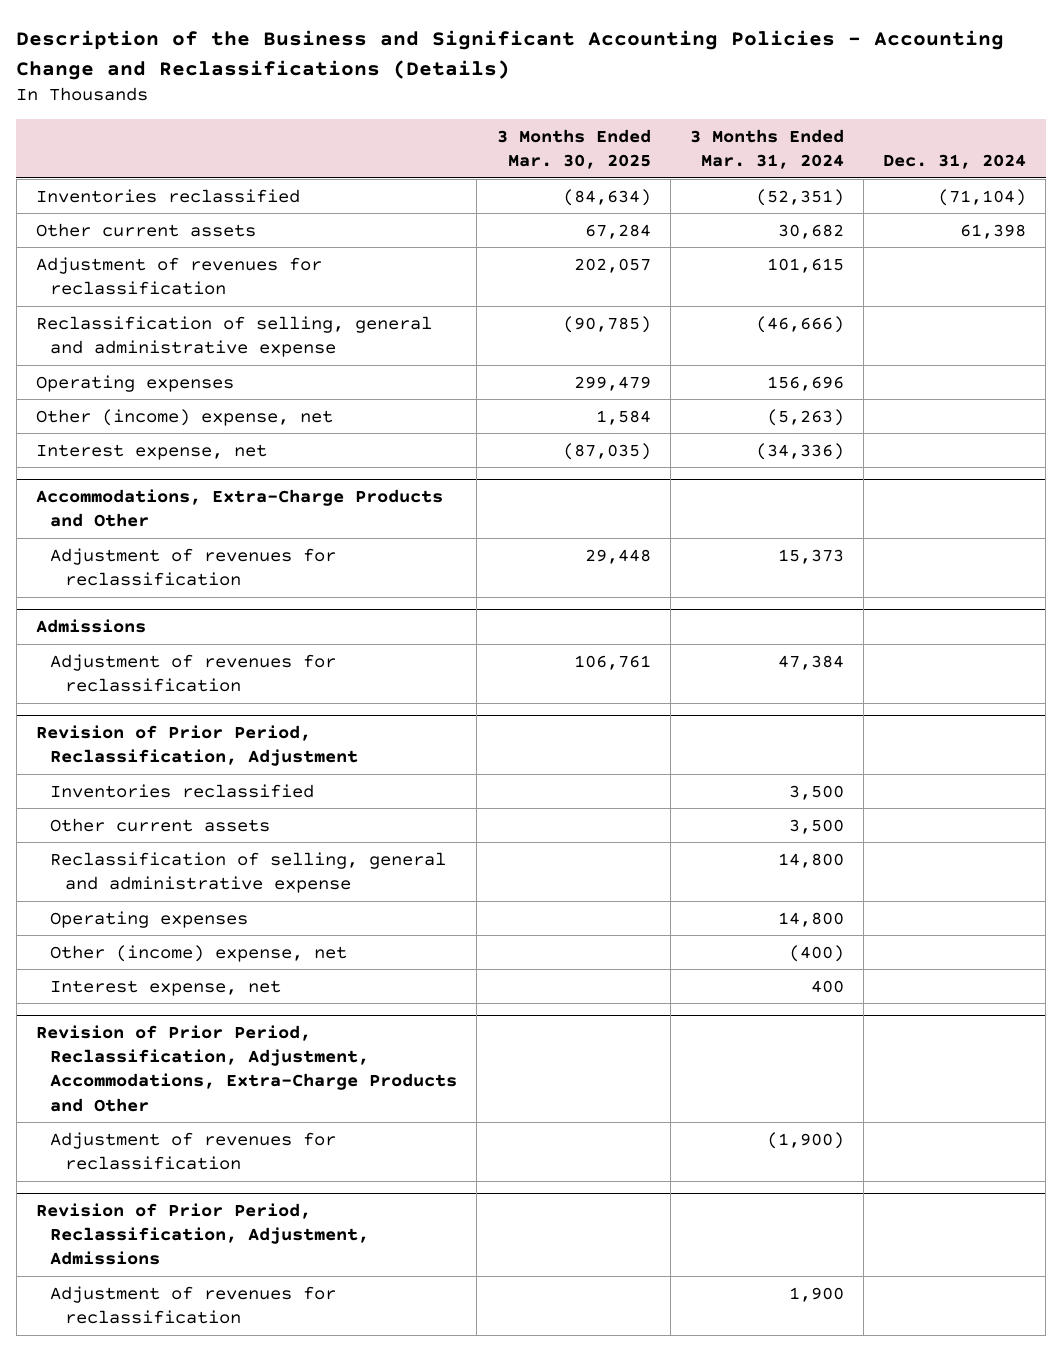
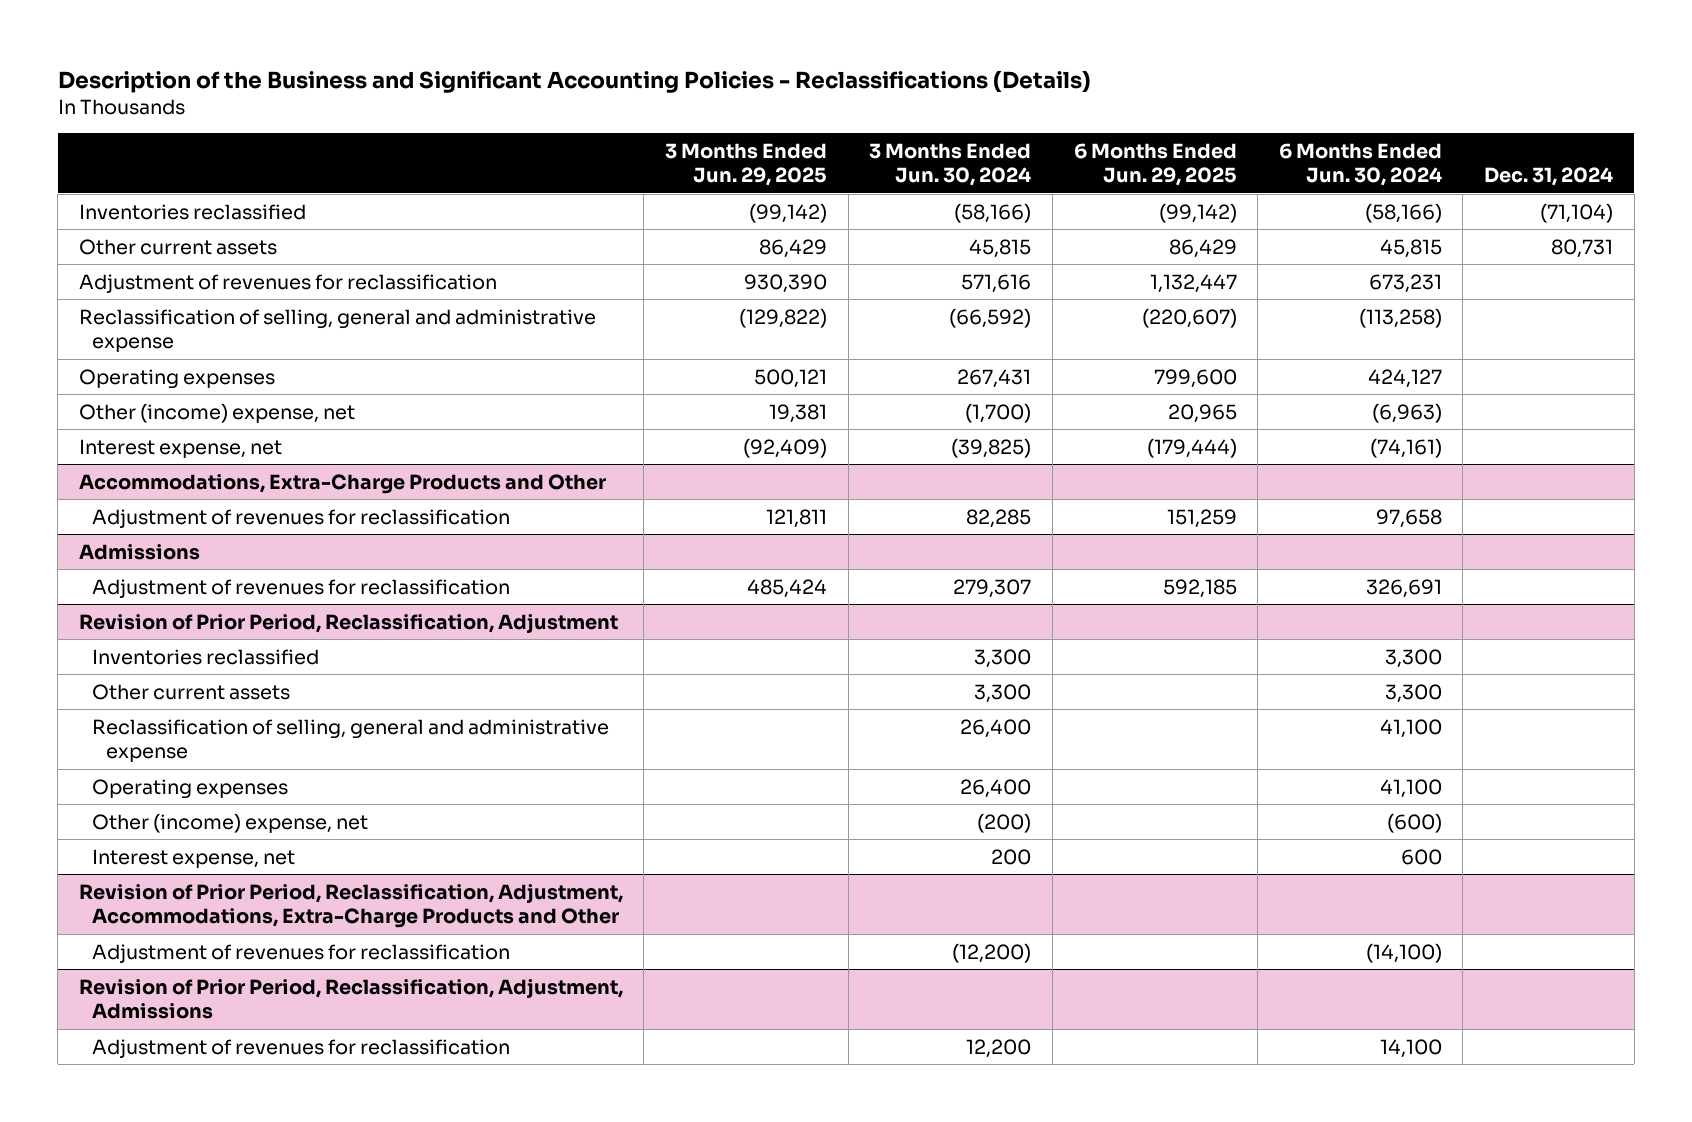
- Description of the Business and Significant Accounting Policies - Accounting Change and Reclassifications (Details)
+ Description of the Business and Significant Accounting Policies - Reclassifications (Details)
- | 3 Months Ended Mar. 30, 2025 | 3 Months Ended Mar. 31, 2024 | Dec. 31, 2024
+ | 3 Months Ended Jun. 29, 2025 | 3 Months Ended Jun. 30, 2024 | 6 Months Ended Jun. 29, 2025 | 6 Months Ended Jun. 30, 2024 | Dec. 31, 2024
- Other current assets | 67,284 | 30,682 | 61,398
+ Other current assets | 86,429 | 45,815 | 86,429 | 45,815 | 80,731

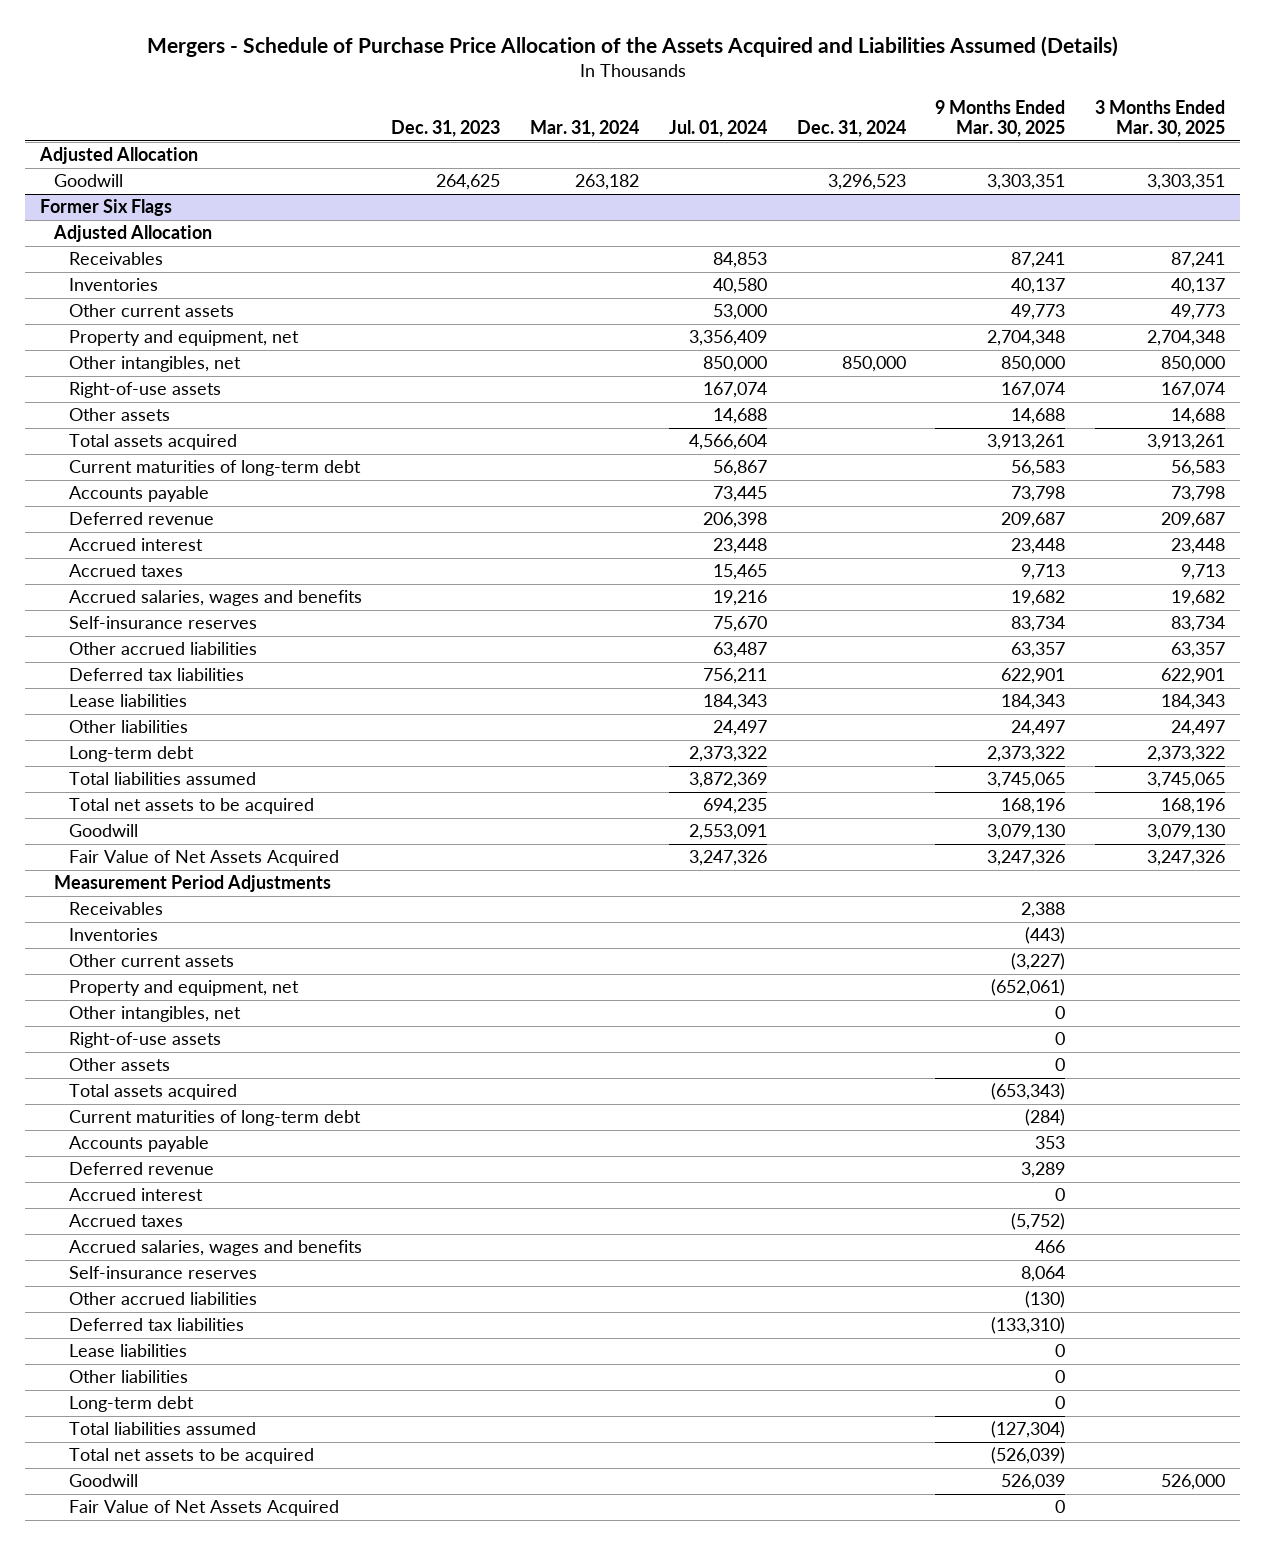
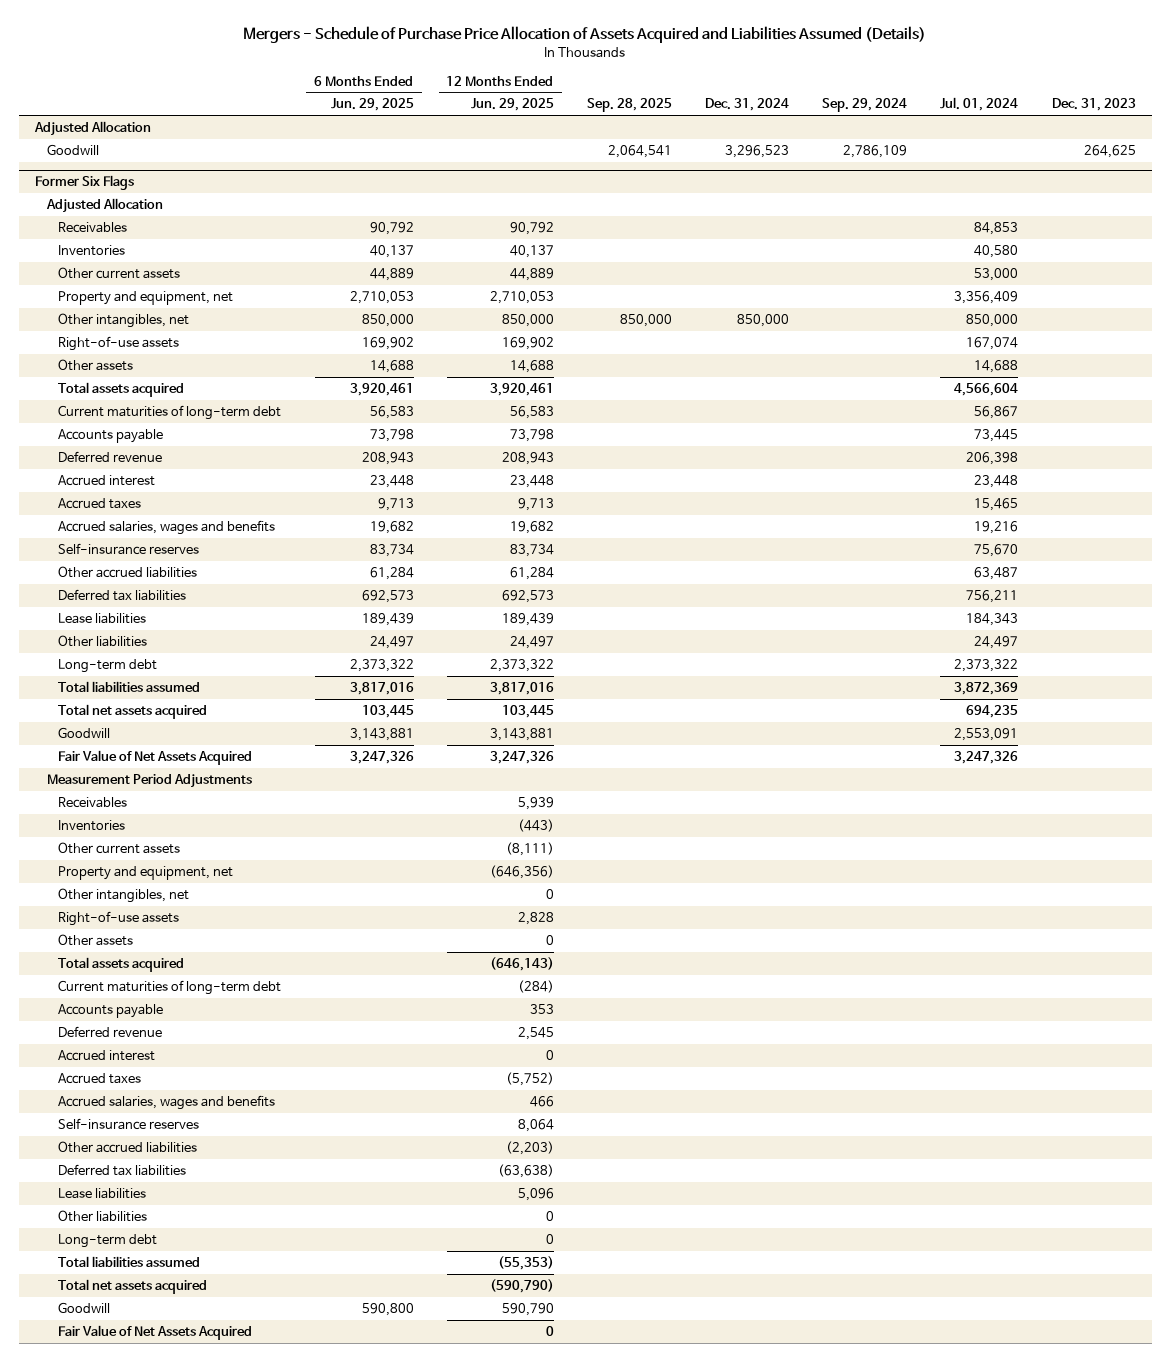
- Mergers - Schedule of Purchase Price Allocation of the Assets Acquired and Liabilities Assumed (Details)
+ Mergers - Schedule of Purchase Price Allocation of Assets Acquired and Liabilities Assumed (Details)
- | Dec. 31, 2023 | Mar. 31, 2024 | Jul. 01, 2024 | Dec. 31, 2024 | 9 Months Ended Mar. 30, 2025 | 3 Months Ended Mar. 30, 2025
+ | 6 Months Ended Jun. 29, 2025 | 12 Months Ended Jun. 29, 2025 | Sep. 28, 2025 | Dec. 31, 2024 | Sep. 29, 2024 | Jul. 01, 2024 | Dec. 31, 2023
@ Former Six Flags
- Total net assets to be acquired | | | 694,235 | | 168,196 | 168,196
+ Total net assets acquired | 103,445 | 103,445 | | | | 694,235 |
- Total net assets to be acquired | | | | | (526,039) |
+ Total net assets acquired | | (590,790) | | | | |

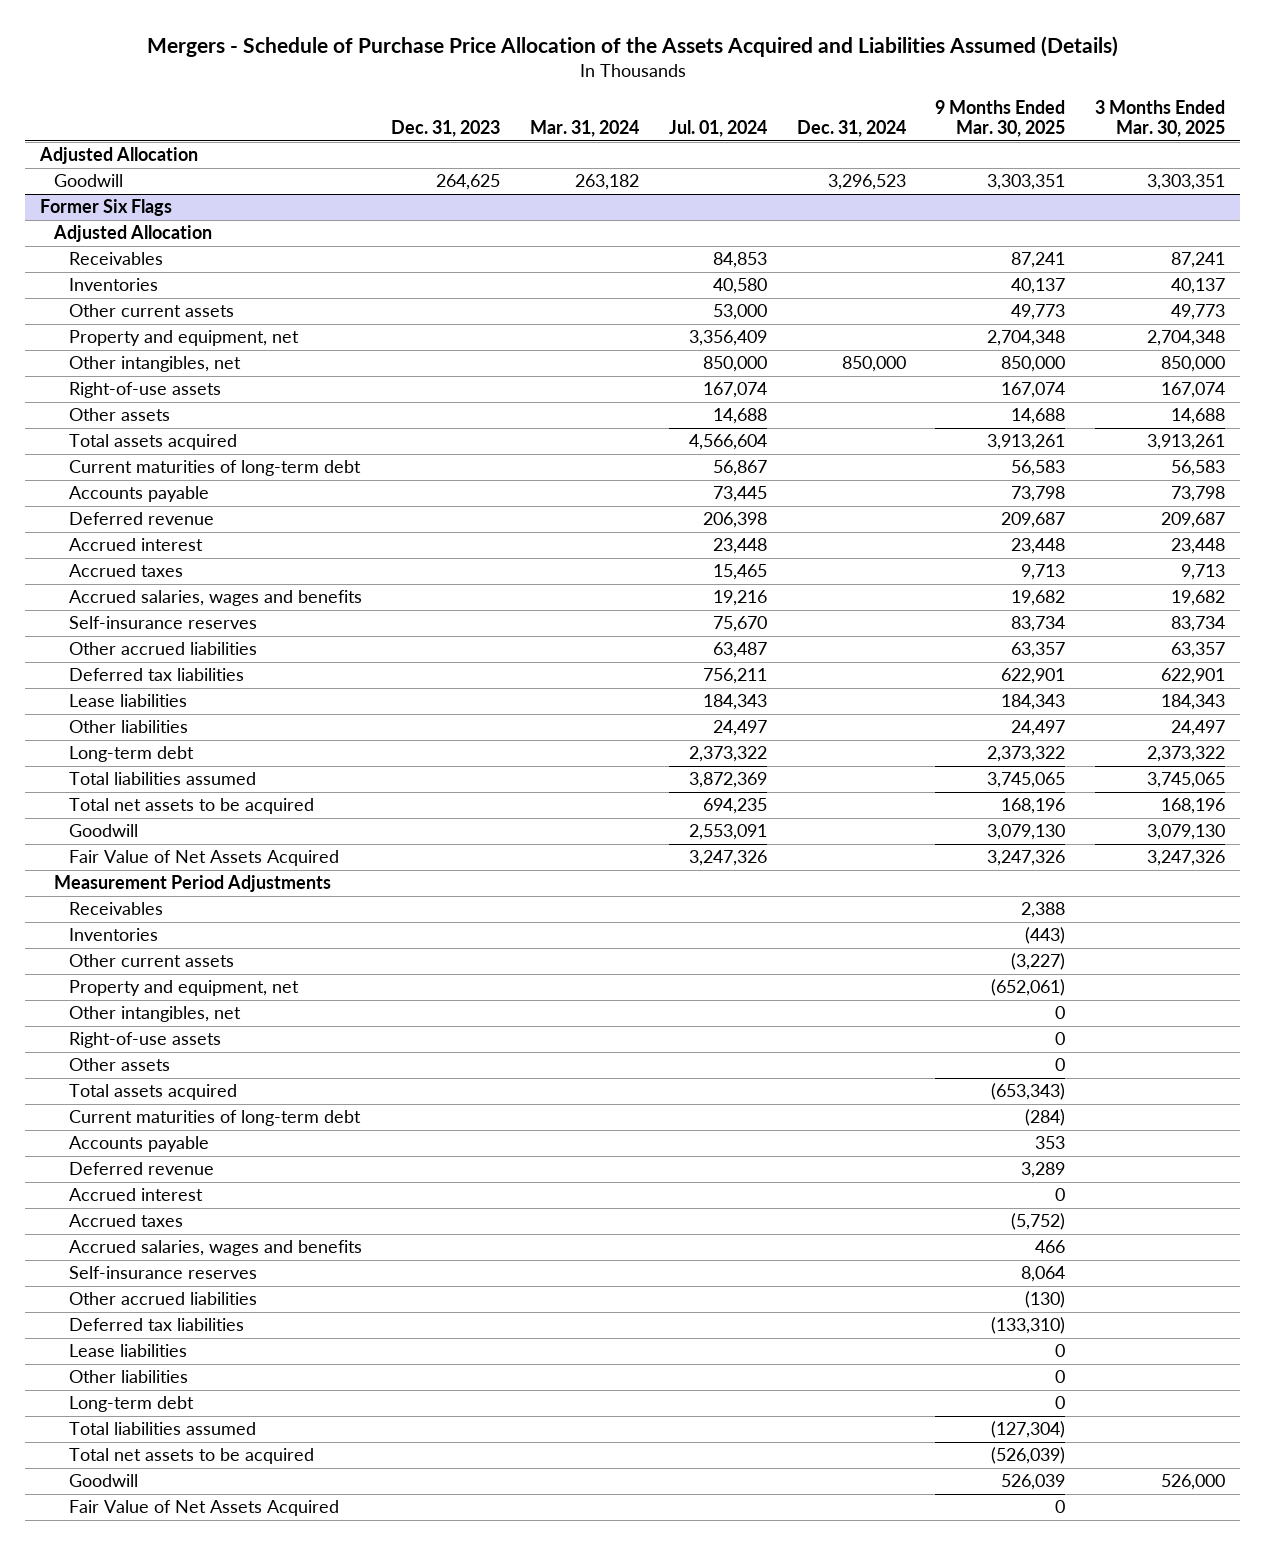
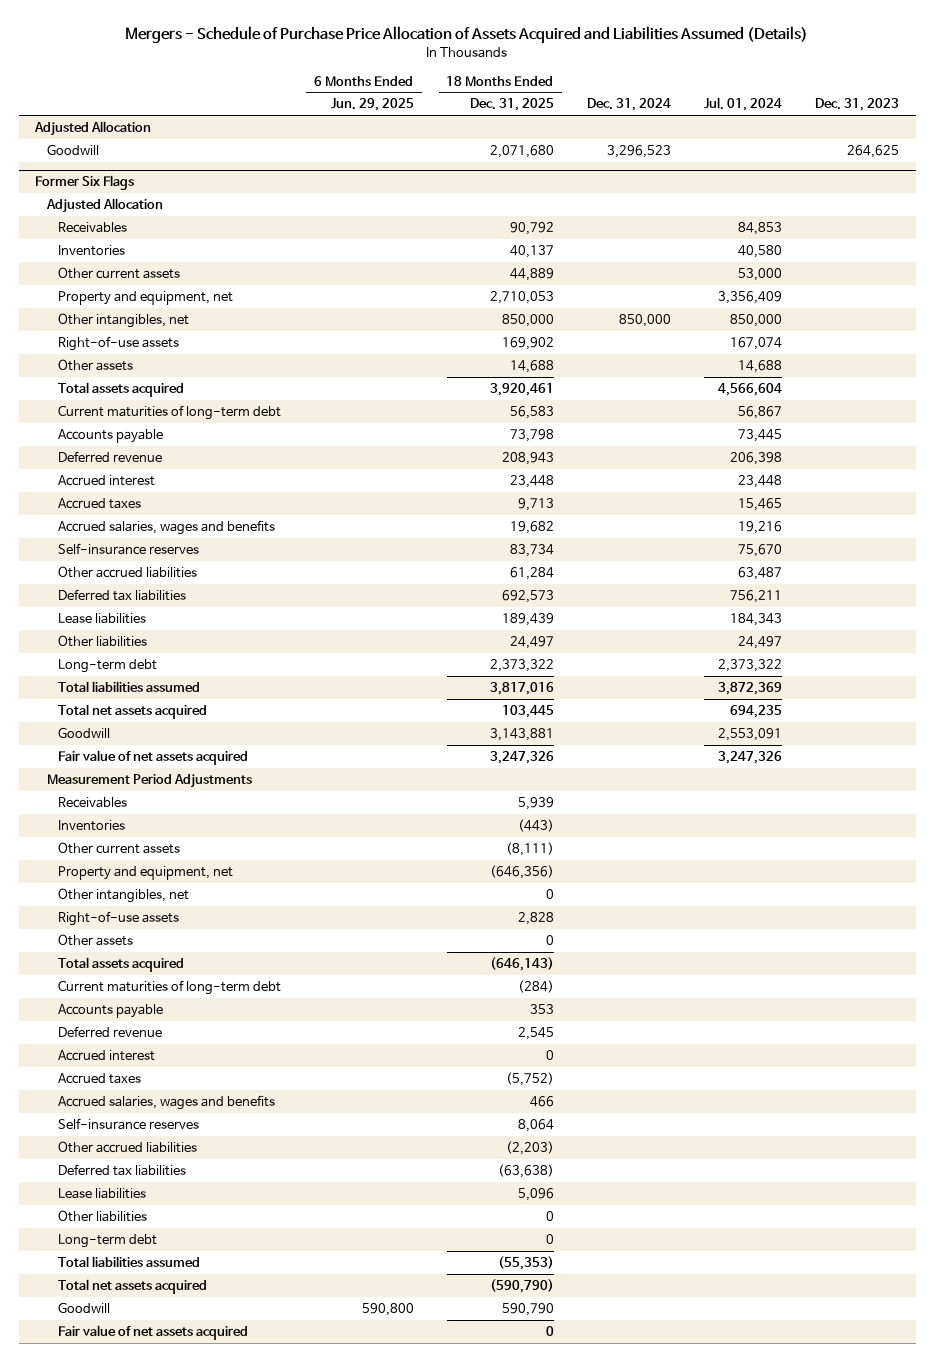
- Mergers - Schedule of Purchase Price Allocation of the Assets Acquired and Liabilities Assumed (Details)
+ Mergers - Schedule of Purchase Price Allocation of Assets Acquired and Liabilities Assumed (Details)
- | Dec. 31, 2023 | Mar. 31, 2024 | Jul. 01, 2024 | Dec. 31, 2024 | 9 Months Ended Mar. 30, 2025 | 3 Months Ended Mar. 30, 2025
+ | 6 Months Ended Jun. 29, 2025 | 18 Months Ended Dec. 31, 2025 | Dec. 31, 2024 | Jul. 01, 2024 | Dec. 31, 2023
@ Former Six Flags
- Total net assets to be acquired | | | 694,235 | | 168,196 | 168,196
+ Total net assets acquired | | 103,445 | | 694,235 |
- Fair Value of Net Assets Acquired | | | 3,247,326 | | 3,247,326 | 3,247,326
+ Fair value of net assets acquired | | 3,247,326 | | 3,247,326 |
- Total net assets to be acquired | | | | | (526,039) |
+ Total net assets acquired | | (590,790) | | |
- Fair Value of Net Assets Acquired | | | | | 0 |
+ Fair value of net assets acquired | | 0 | | |

